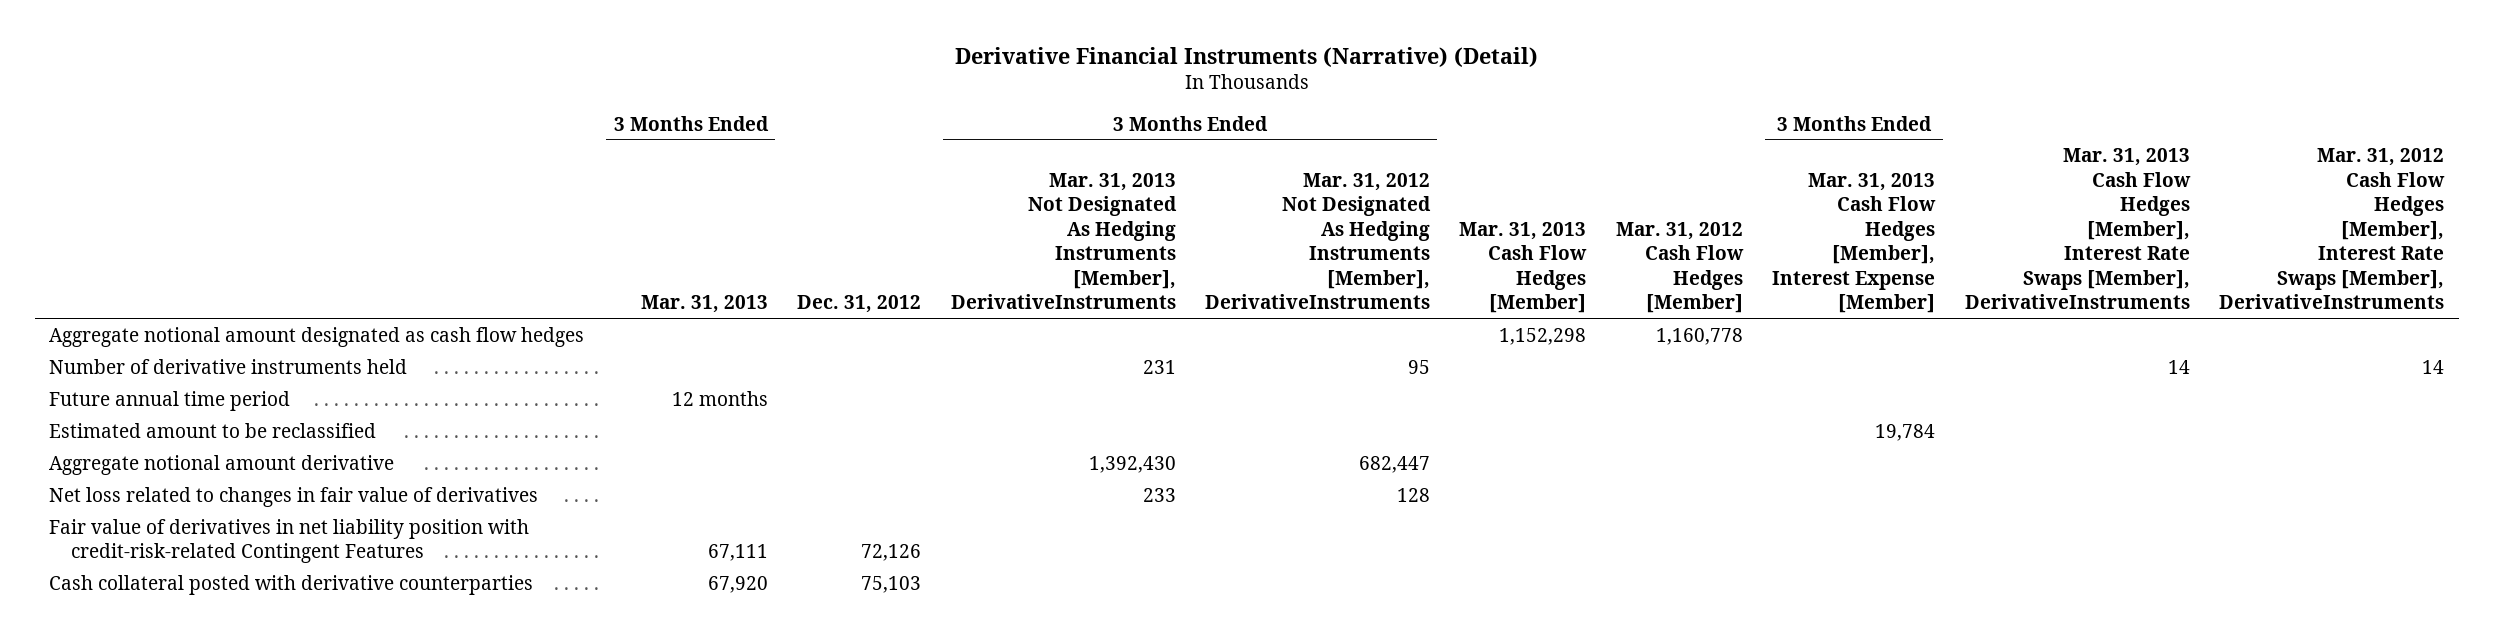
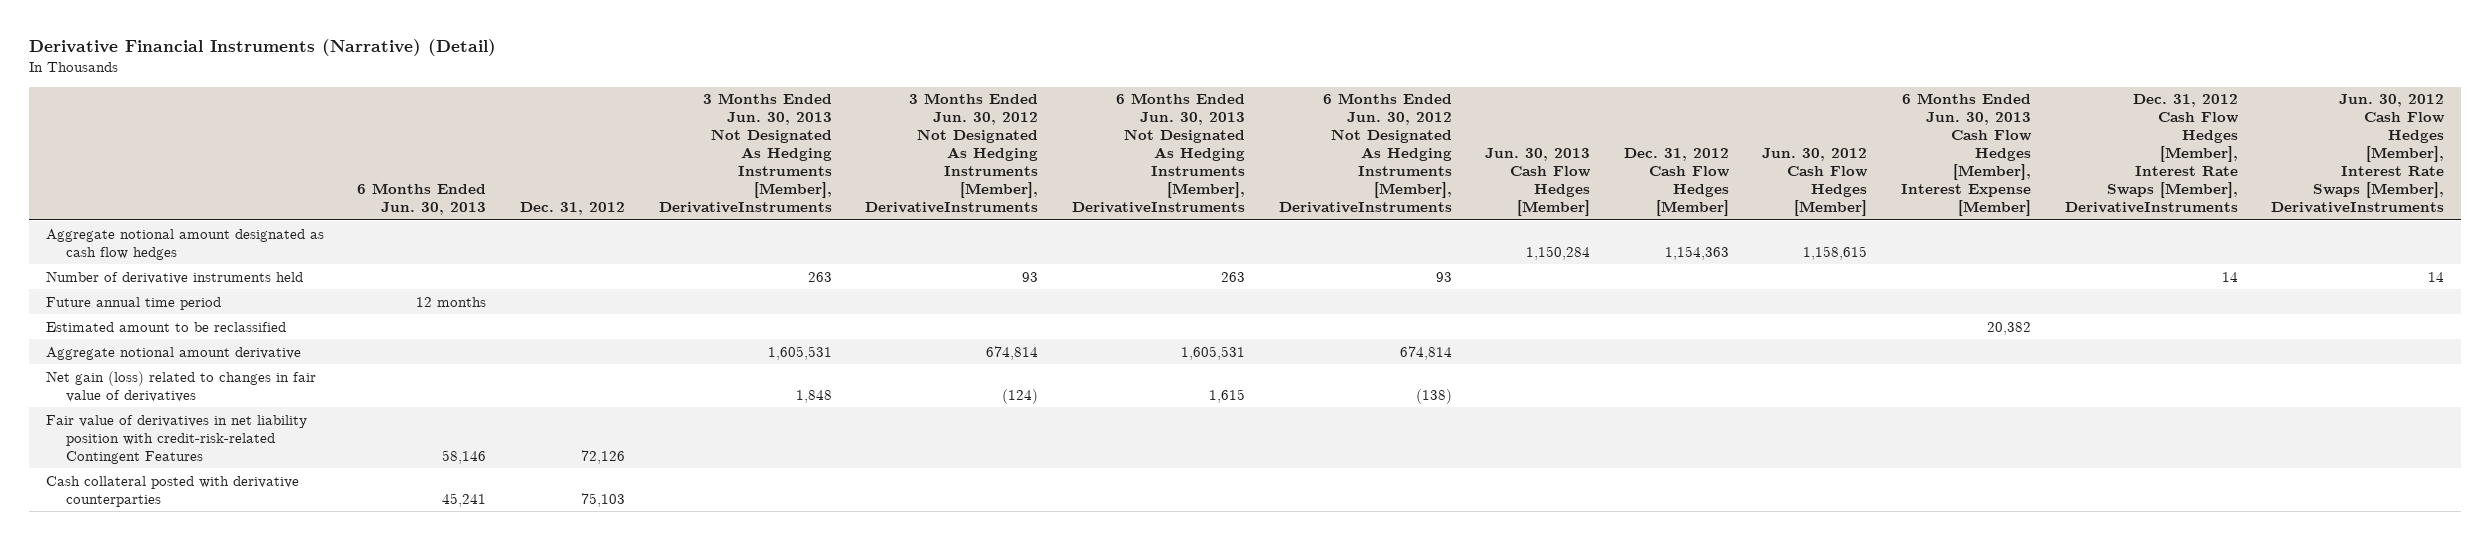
- | 3 Months Ended Mar. 31, 2013 | Dec. 31, 2012 | 3 Months Ended Mar. 31, 2013 Not Designated As Hedging Instruments [Member], DerivativeInstruments | 3 Months Ended Mar. 31, 2012 Not Designated As Hedging Instruments [Member], DerivativeInstruments | Mar. 31, 2013 Cash Flow Hedges [Member] | Mar. 31, 2012 Cash Flow Hedges [Member] | 3 Months Ended Mar. 31, 2013 Cash Flow Hedges [Member], Interest Expense [Member] | Mar. 31, 2013 Cash Flow Hedges [Member], Interest Rate Swaps [Member], DerivativeInstruments | Mar. 31, 2012 Cash Flow Hedges [Member], Interest Rate Swaps [Member], DerivativeInstruments
+ | 6 Months Ended Jun. 30, 2013 | Dec. 31, 2012 | 3 Months Ended Jun. 30, 2013 Not Designated As Hedging Instruments [Member], DerivativeInstruments | 3 Months Ended Jun. 30, 2012 Not Designated As Hedging Instruments [Member], DerivativeInstruments | 6 Months Ended Jun. 30, 2013 Not Designated As Hedging Instruments [Member], DerivativeInstruments | 6 Months Ended Jun. 30, 2012 Not Designated As Hedging Instruments [Member], DerivativeInstruments | Jun. 30, 2013 Cash Flow Hedges [Member] | Dec. 31, 2012 Cash Flow Hedges [Member] | Jun. 30, 2012 Cash Flow Hedges [Member] | 6 Months Ended Jun. 30, 2013 Cash Flow Hedges [Member], Interest Expense [Member] | Dec. 31, 2012 Cash Flow Hedges [Member], Interest Rate Swaps [Member], DerivativeInstruments | Jun. 30, 2012 Cash Flow Hedges [Member], Interest Rate Swaps [Member], DerivativeInstruments
- Net loss related to changes in fair value of derivatives | | | 233 | 128 | | | | |
+ Net gain (loss) related to changes in fair value of derivatives | | | 1,848 | (124) | 1,615 | (138) | | | | | |

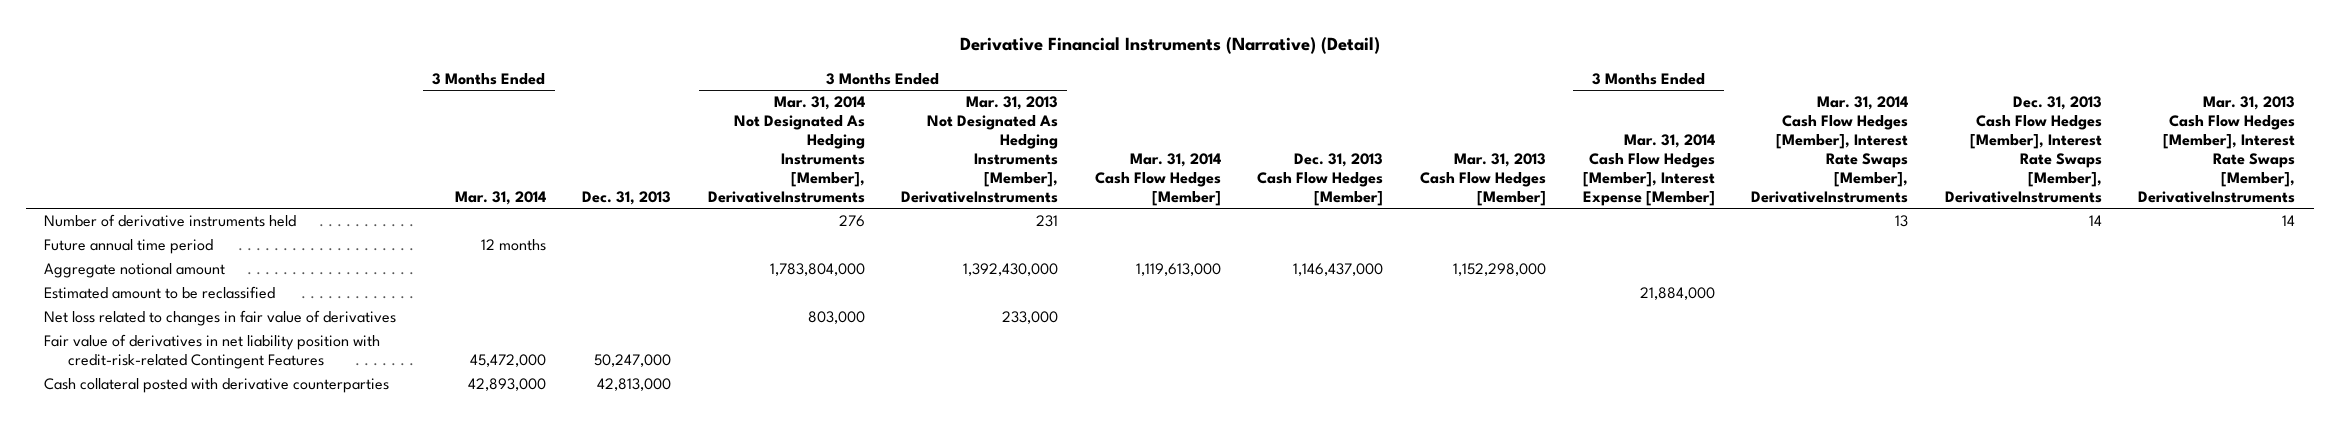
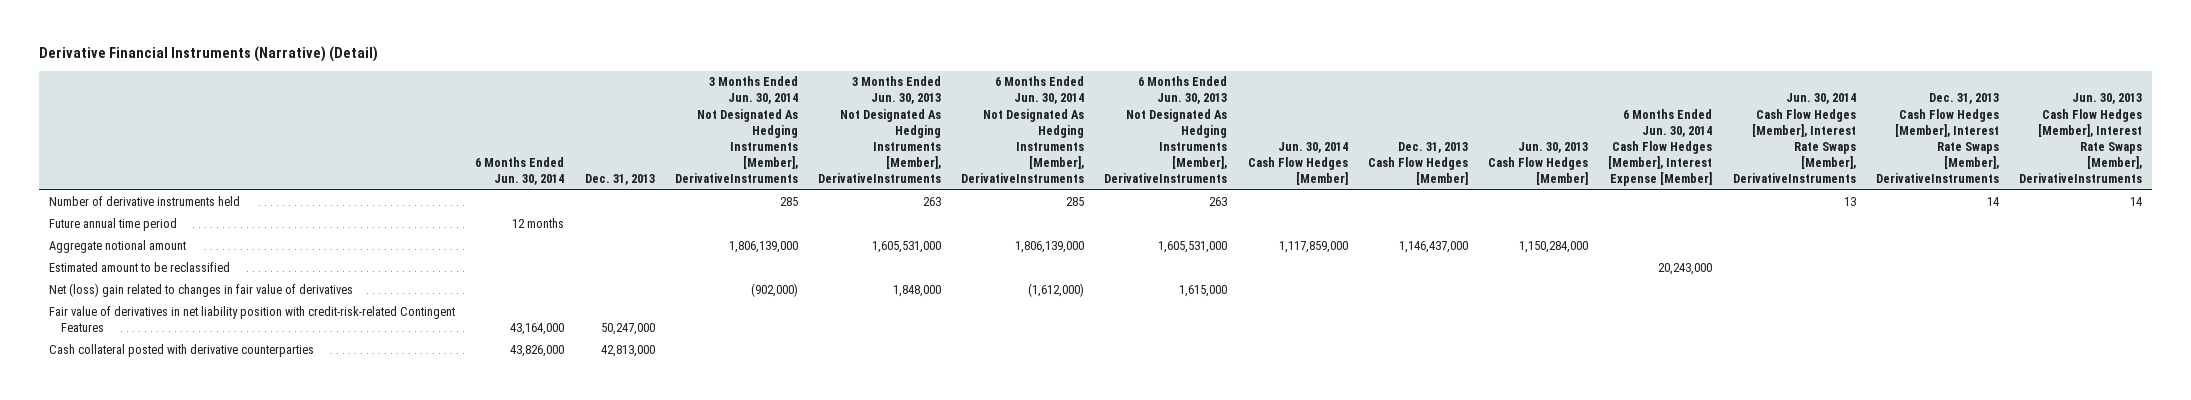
- | 3 Months Ended Mar. 31, 2014 | Dec. 31, 2013 | 3 Months Ended Mar. 31, 2014 Not Designated As Hedging Instruments [Member], DerivativeInstruments | 3 Months Ended Mar. 31, 2013 Not Designated As Hedging Instruments [Member], DerivativeInstruments | Mar. 31, 2014 Cash Flow Hedges [Member] | Dec. 31, 2013 Cash Flow Hedges [Member] | Mar. 31, 2013 Cash Flow Hedges [Member] | 3 Months Ended Mar. 31, 2014 Cash Flow Hedges [Member], Interest Expense [Member] | Mar. 31, 2014 Cash Flow Hedges [Member], Interest Rate Swaps [Member], DerivativeInstruments | Dec. 31, 2013 Cash Flow Hedges [Member], Interest Rate Swaps [Member], DerivativeInstruments | Mar. 31, 2013 Cash Flow Hedges [Member], Interest Rate Swaps [Member], DerivativeInstruments
+ | 6 Months Ended Jun. 30, 2014 | Dec. 31, 2013 | 3 Months Ended Jun. 30, 2014 Not Designated As Hedging Instruments [Member], DerivativeInstruments | 3 Months Ended Jun. 30, 2013 Not Designated As Hedging Instruments [Member], DerivativeInstruments | 6 Months Ended Jun. 30, 2014 Not Designated As Hedging Instruments [Member], DerivativeInstruments | 6 Months Ended Jun. 30, 2013 Not Designated As Hedging Instruments [Member], DerivativeInstruments | Jun. 30, 2014 Cash Flow Hedges [Member] | Dec. 31, 2013 Cash Flow Hedges [Member] | Jun. 30, 2013 Cash Flow Hedges [Member] | 6 Months Ended Jun. 30, 2014 Cash Flow Hedges [Member], Interest Expense [Member] | Jun. 30, 2014 Cash Flow Hedges [Member], Interest Rate Swaps [Member], DerivativeInstruments | Dec. 31, 2013 Cash Flow Hedges [Member], Interest Rate Swaps [Member], DerivativeInstruments | Jun. 30, 2013 Cash Flow Hedges [Member], Interest Rate Swaps [Member], DerivativeInstruments
- Net loss related to changes in fair value of derivatives | | | 803,000 | 233,000 | | | | | | |
+ Net (loss) gain related to changes in fair value of derivatives | | | (902,000) | 1,848,000 | (1,612,000) | 1,615,000 | | | | | | |

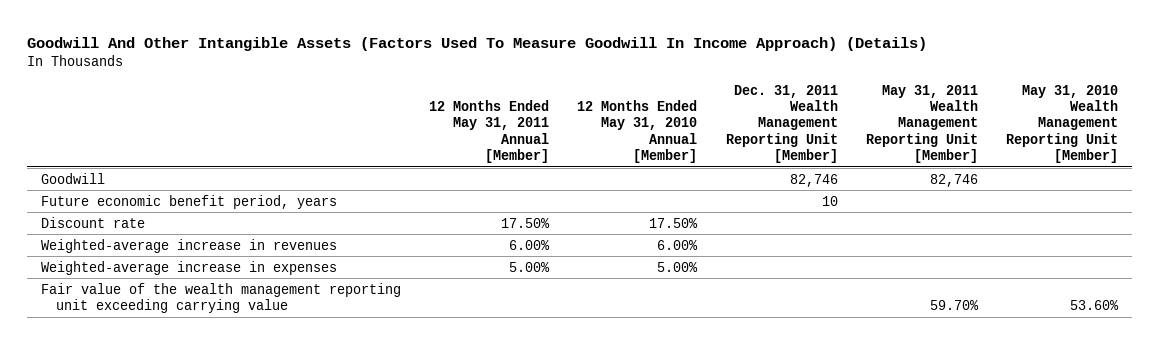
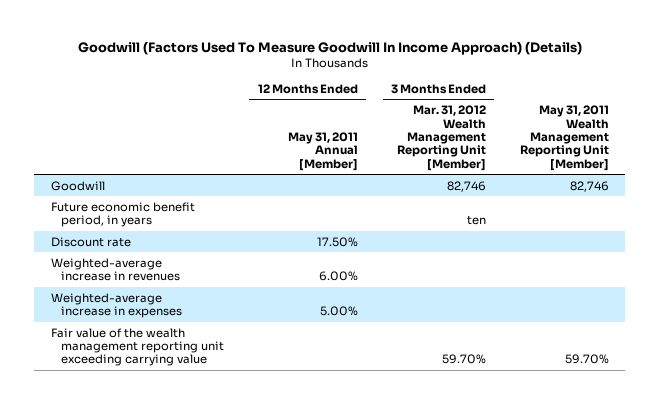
- Goodwill And Other Intangible Assets (Factors Used To Measure Goodwill In Income Approach) (Details)
+ Goodwill (Factors Used To Measure Goodwill In Income Approach) (Details)
- | 12 Months Ended May 31, 2011 Annual [Member] | 12 Months Ended May 31, 2010 Annual [Member] | Dec. 31, 2011 Wealth Management Reporting Unit [Member] | May 31, 2011 Wealth Management Reporting Unit [Member] | May 31, 2010 Wealth Management Reporting Unit [Member]
+ | 12 Months Ended May 31, 2011 Annual [Member] | 3 Months Ended Mar. 31, 2012 Wealth Management Reporting Unit [Member] | May 31, 2011 Wealth Management Reporting Unit [Member]
- Future economic benefit period, years | | | 10 | |
+ Future economic benefit period, in years | | ten |

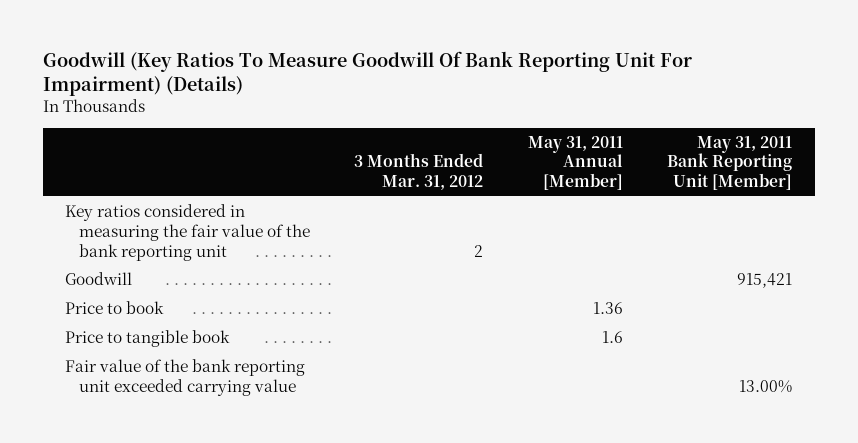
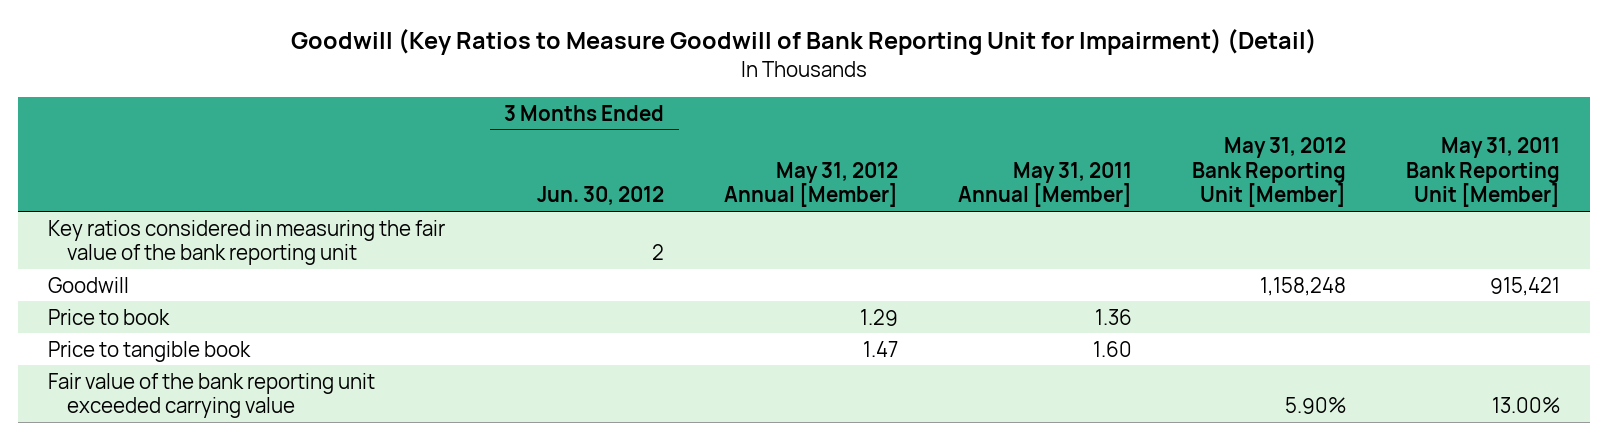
- Goodwill (Key Ratios To Measure Goodwill Of Bank Reporting Unit For Impairment) (Details)
+ Goodwill (Key Ratios to Measure Goodwill of Bank Reporting Unit for Impairment) (Detail)
- | 3 Months Ended Mar. 31, 2012 | May 31, 2011 Annual [Member] | May 31, 2011 Bank Reporting Unit [Member]
+ | 3 Months Ended Jun. 30, 2012 | May 31, 2012 Annual [Member] | May 31, 2011 Annual [Member] | May 31, 2012 Bank Reporting Unit [Member] | May 31, 2011 Bank Reporting Unit [Member]
- Price to tangible book | | 1.6 |
+ Price to tangible book | | 1.47 | 1.60 | |

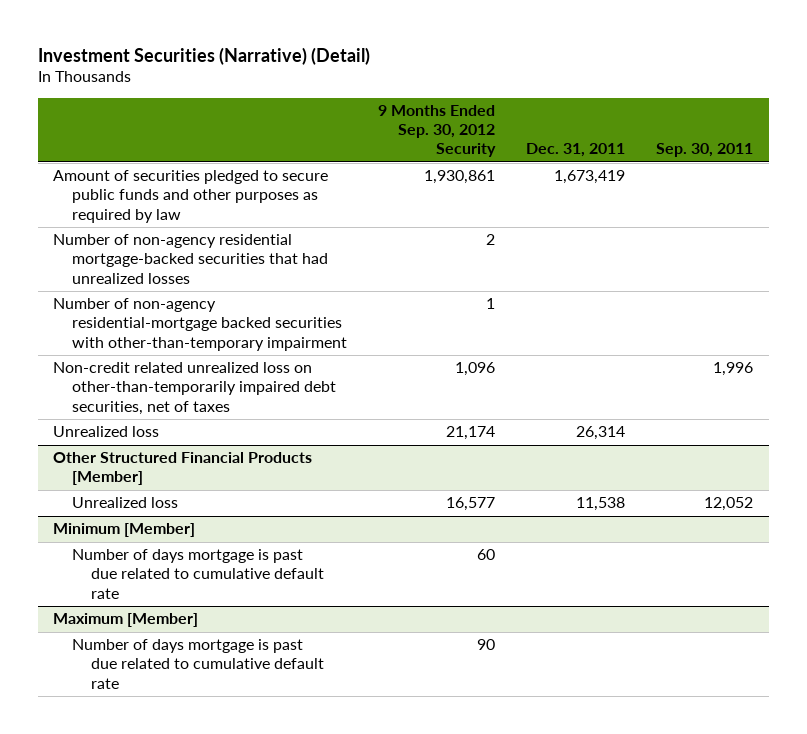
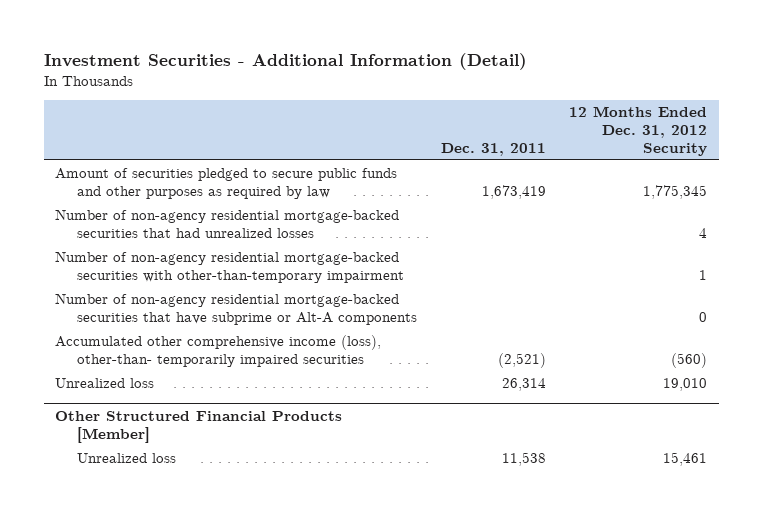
- Investment Securities (Narrative) (Detail)
+ Investment Securities - Additional Information (Detail)
- | 9 Months Ended Sep. 30, 2012 Security | Dec. 31, 2011 | Sep. 30, 2011
+ | Dec. 31, 2011 | 12 Months Ended Dec. 31, 2012 Security
- Number of non-agency residential-mortgage backed securities with other-than-temporary impairment | 1 | |
- Non-credit related unrealized loss on other-than-temporarily impaired debt securities, net of taxes | 1,096 | | 1,996
+ Number of non-agency residential mortgage-backed securities with other-than-temporary impairment | | 1
+ Number of non-agency residential mortgage-backed securities that have subprime or Alt-A components | | 0
+ Accumulated other comprehensive income (loss), other-than- temporarily impaired securities | (2,521) | (560)
- Minimum [Member]
- Number of days mortgage is past due related to cumulative default rate | 60 | |
- Maximum [Member]
- Number of days mortgage is past due related to cumulative default rate | 90 | |

